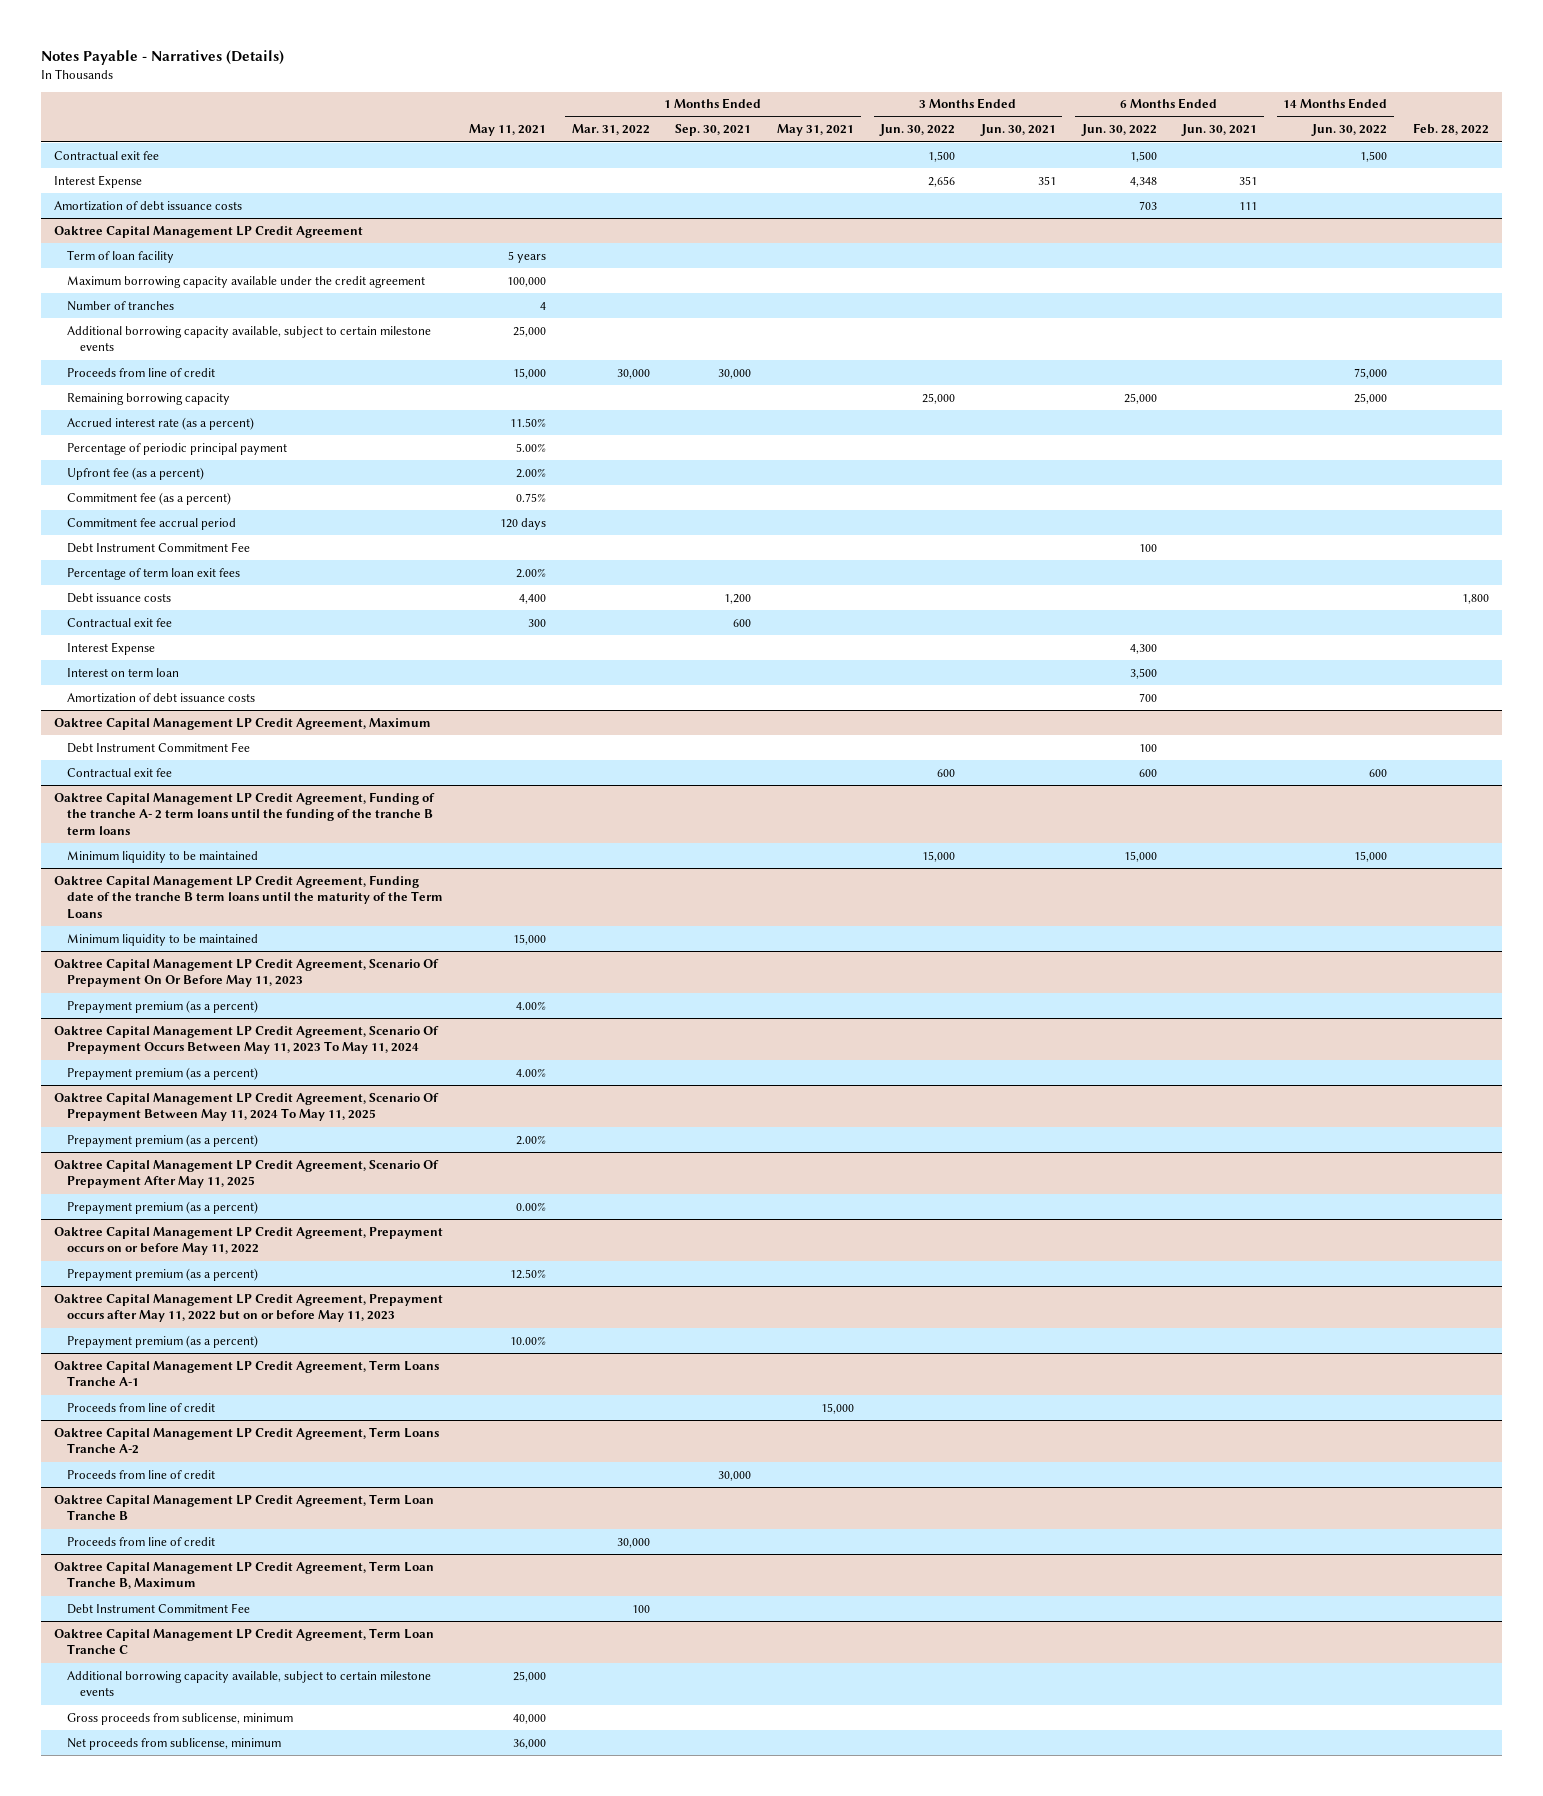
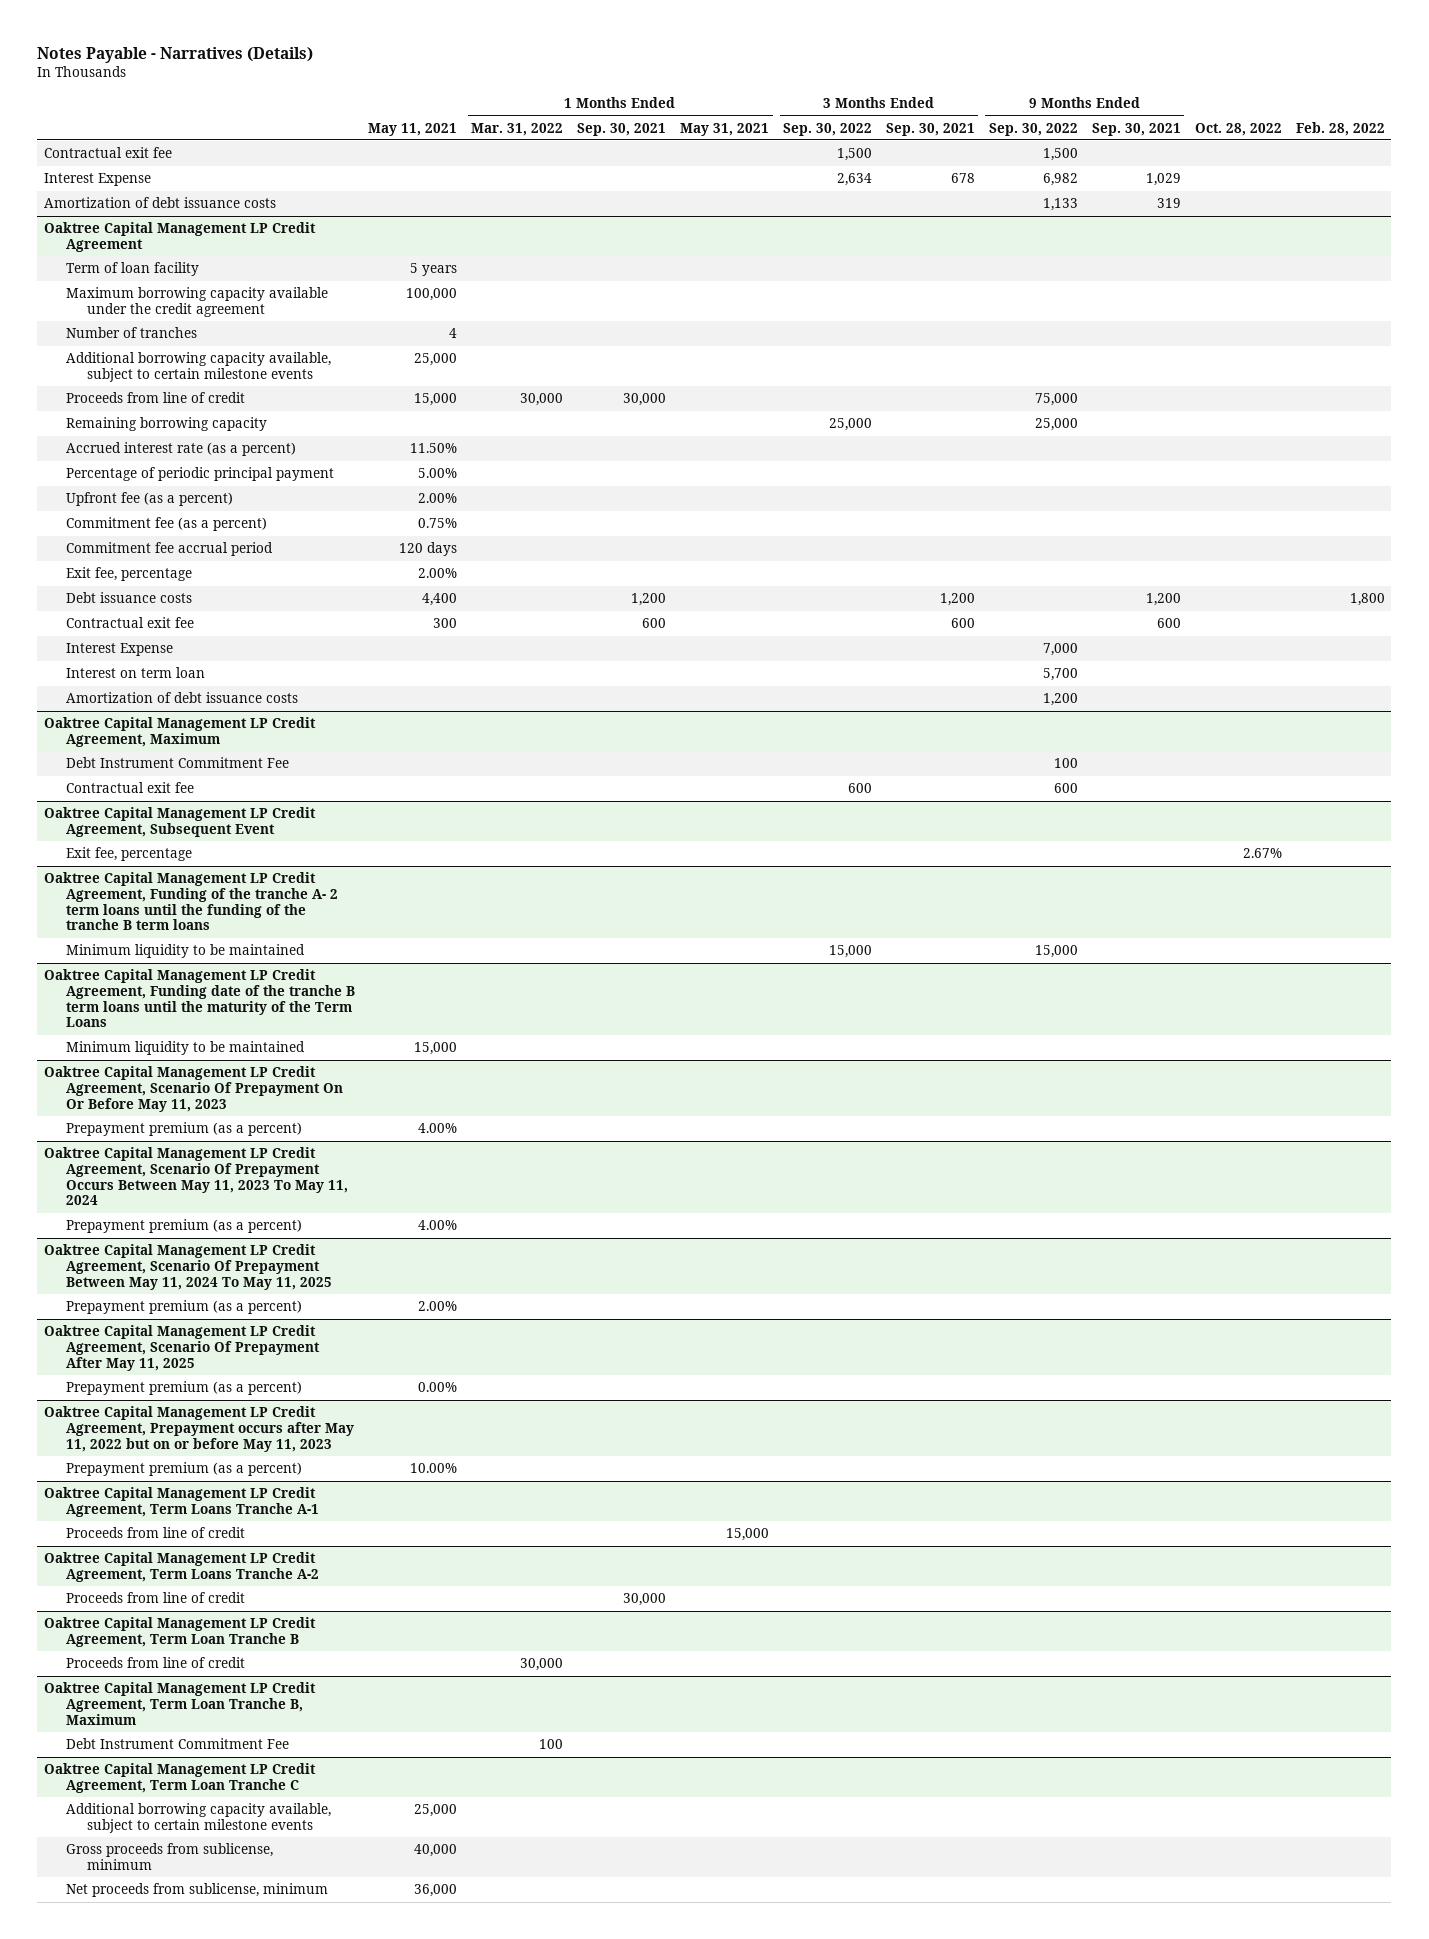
- | May 11, 2021 | 1 Months Ended Mar. 31, 2022 | 1 Months Ended Sep. 30, 2021 | 1 Months Ended May 31, 2021 | 3 Months Ended Jun. 30, 2022 | 3 Months Ended Jun. 30, 2021 | 6 Months Ended Jun. 30, 2022 | 6 Months Ended Jun. 30, 2021 | 14 Months Ended Jun. 30, 2022 | Feb. 28, 2022
+ | May 11, 2021 | 1 Months Ended Mar. 31, 2022 | 1 Months Ended Sep. 30, 2021 | 1 Months Ended May 31, 2021 | 3 Months Ended Sep. 30, 2022 | 3 Months Ended Sep. 30, 2021 | 9 Months Ended Sep. 30, 2022 | 9 Months Ended Sep. 30, 2021 | Oct. 28, 2022 | Feb. 28, 2022
@ Oaktree Capital Management LP Credit Agreement
- Debt Instrument Commitment Fee | | | | | | | 100 | | |
- Percentage of term loan exit fees | 2.00% | | | | | | | | |
+ Exit fee, percentage | 2.00% | | | | | | | | |
+ Oaktree Capital Management LP Credit Agreement, Subsequent Event
+ Exit fee, percentage | | | | | | | | | 2.67% |
- Oaktree Capital Management LP Credit Agreement, Prepayment occurs on or before May 11, 2022
- Prepayment premium (as a percent) | 12.50% | | | | | | | | |

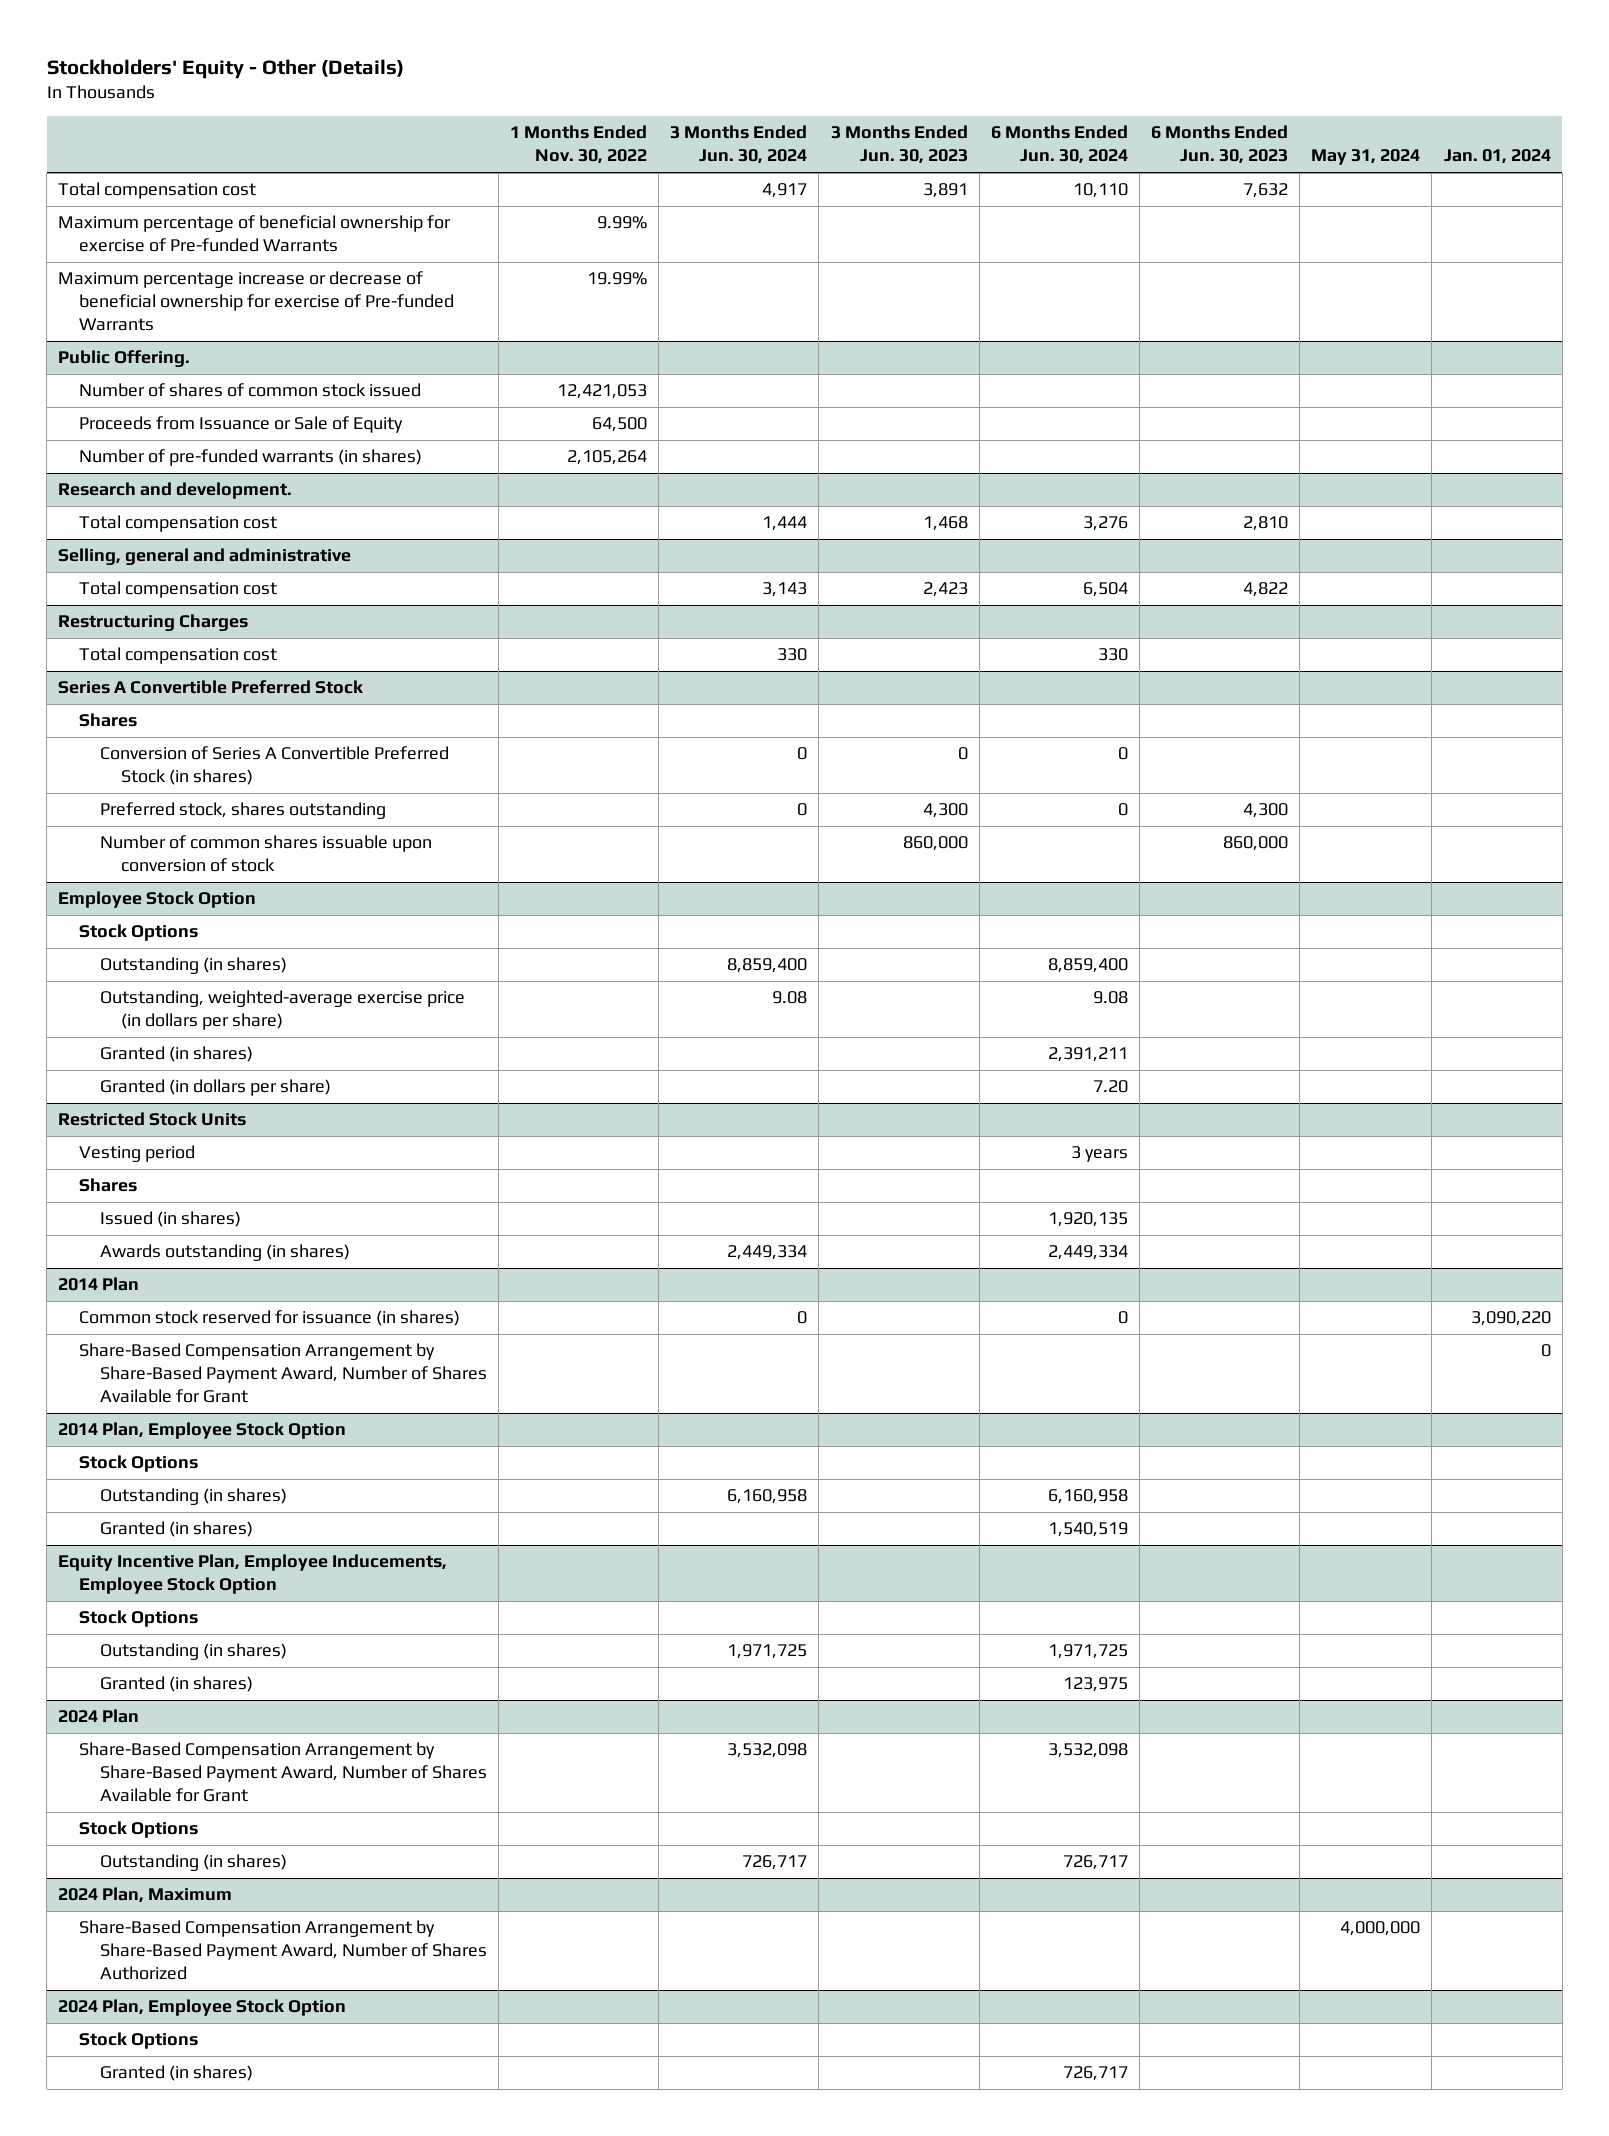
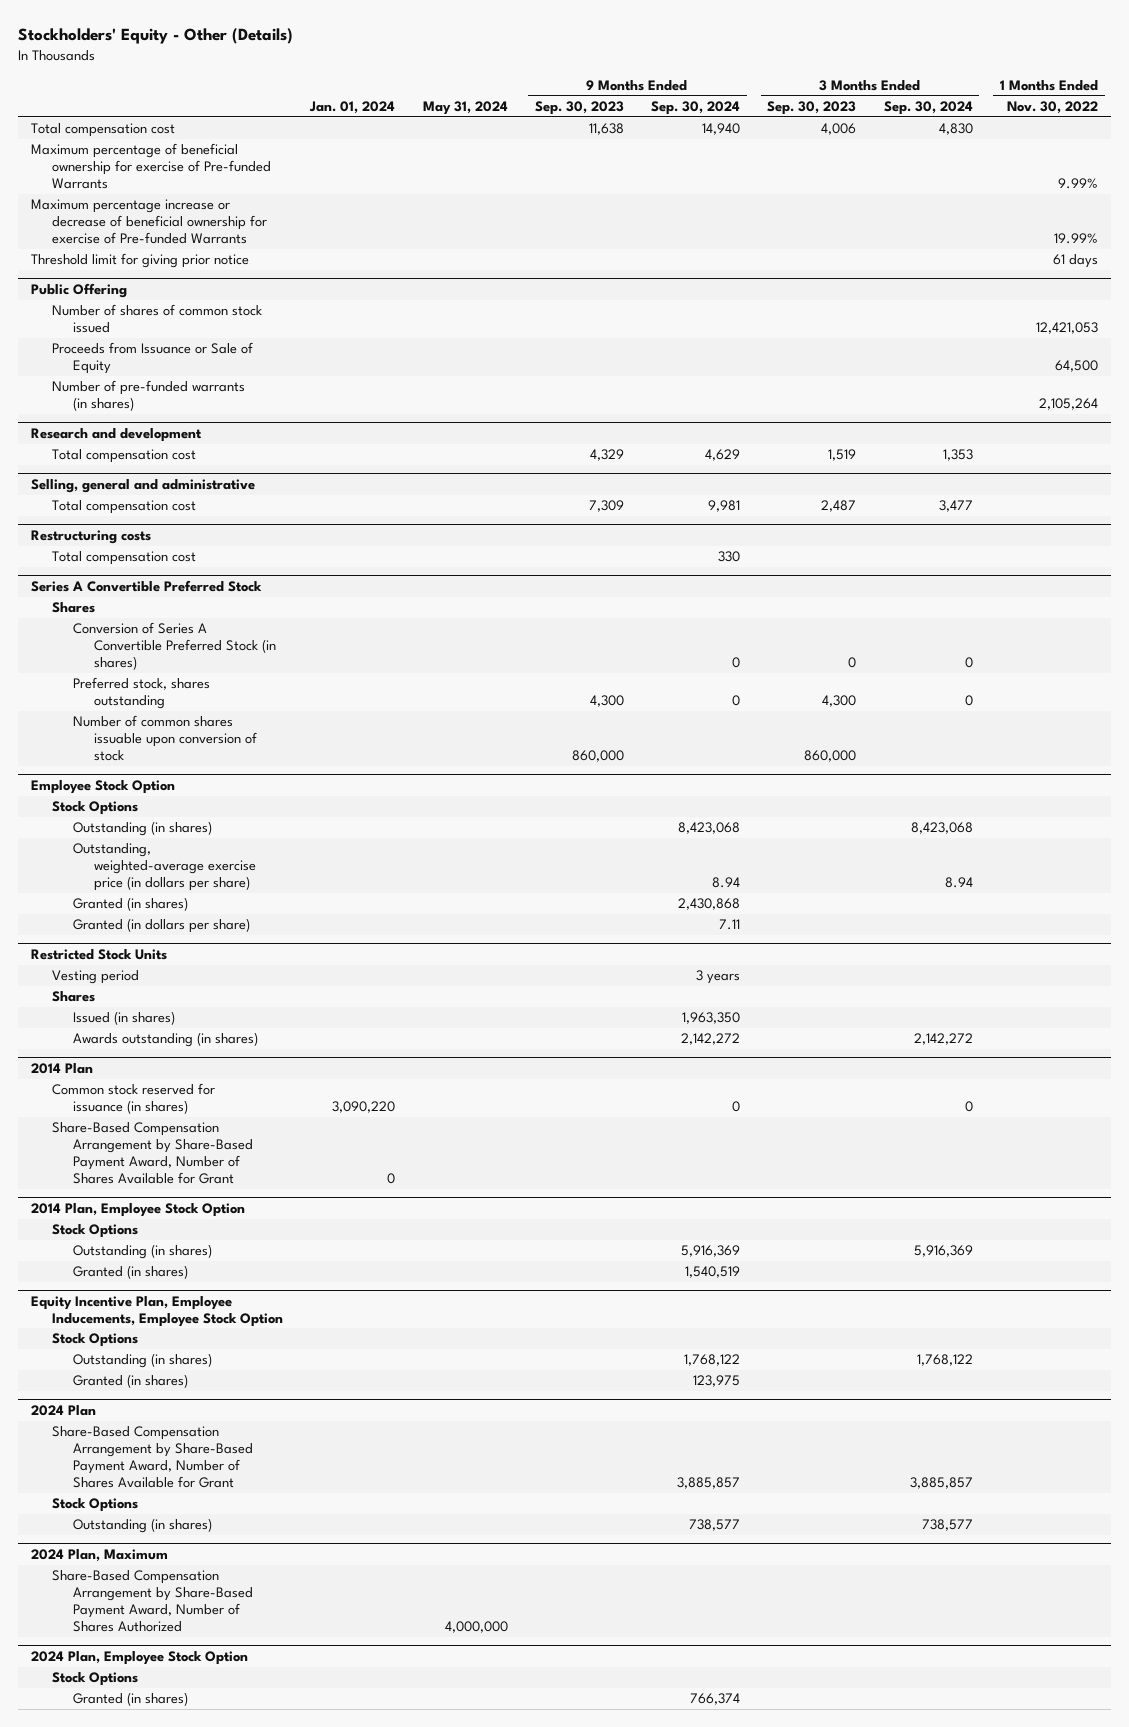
- | 1 Months Ended Nov. 30, 2022 | 3 Months Ended Jun. 30, 2024 | 3 Months Ended Jun. 30, 2023 | 6 Months Ended Jun. 30, 2024 | 6 Months Ended Jun. 30, 2023 | May 31, 2024 | Jan. 01, 2024
+ | Jan. 01, 2024 | May 31, 2024 | 9 Months Ended Sep. 30, 2023 | 9 Months Ended Sep. 30, 2024 | 3 Months Ended Sep. 30, 2023 | 3 Months Ended Sep. 30, 2024 | 1 Months Ended Nov. 30, 2022
- Public Offering.
+ Threshold limit for giving prior notice | | | | | | | 61 days
+ Public Offering
- Research and development.
+ Research and development
- Restructuring Charges
+ Restructuring costs

